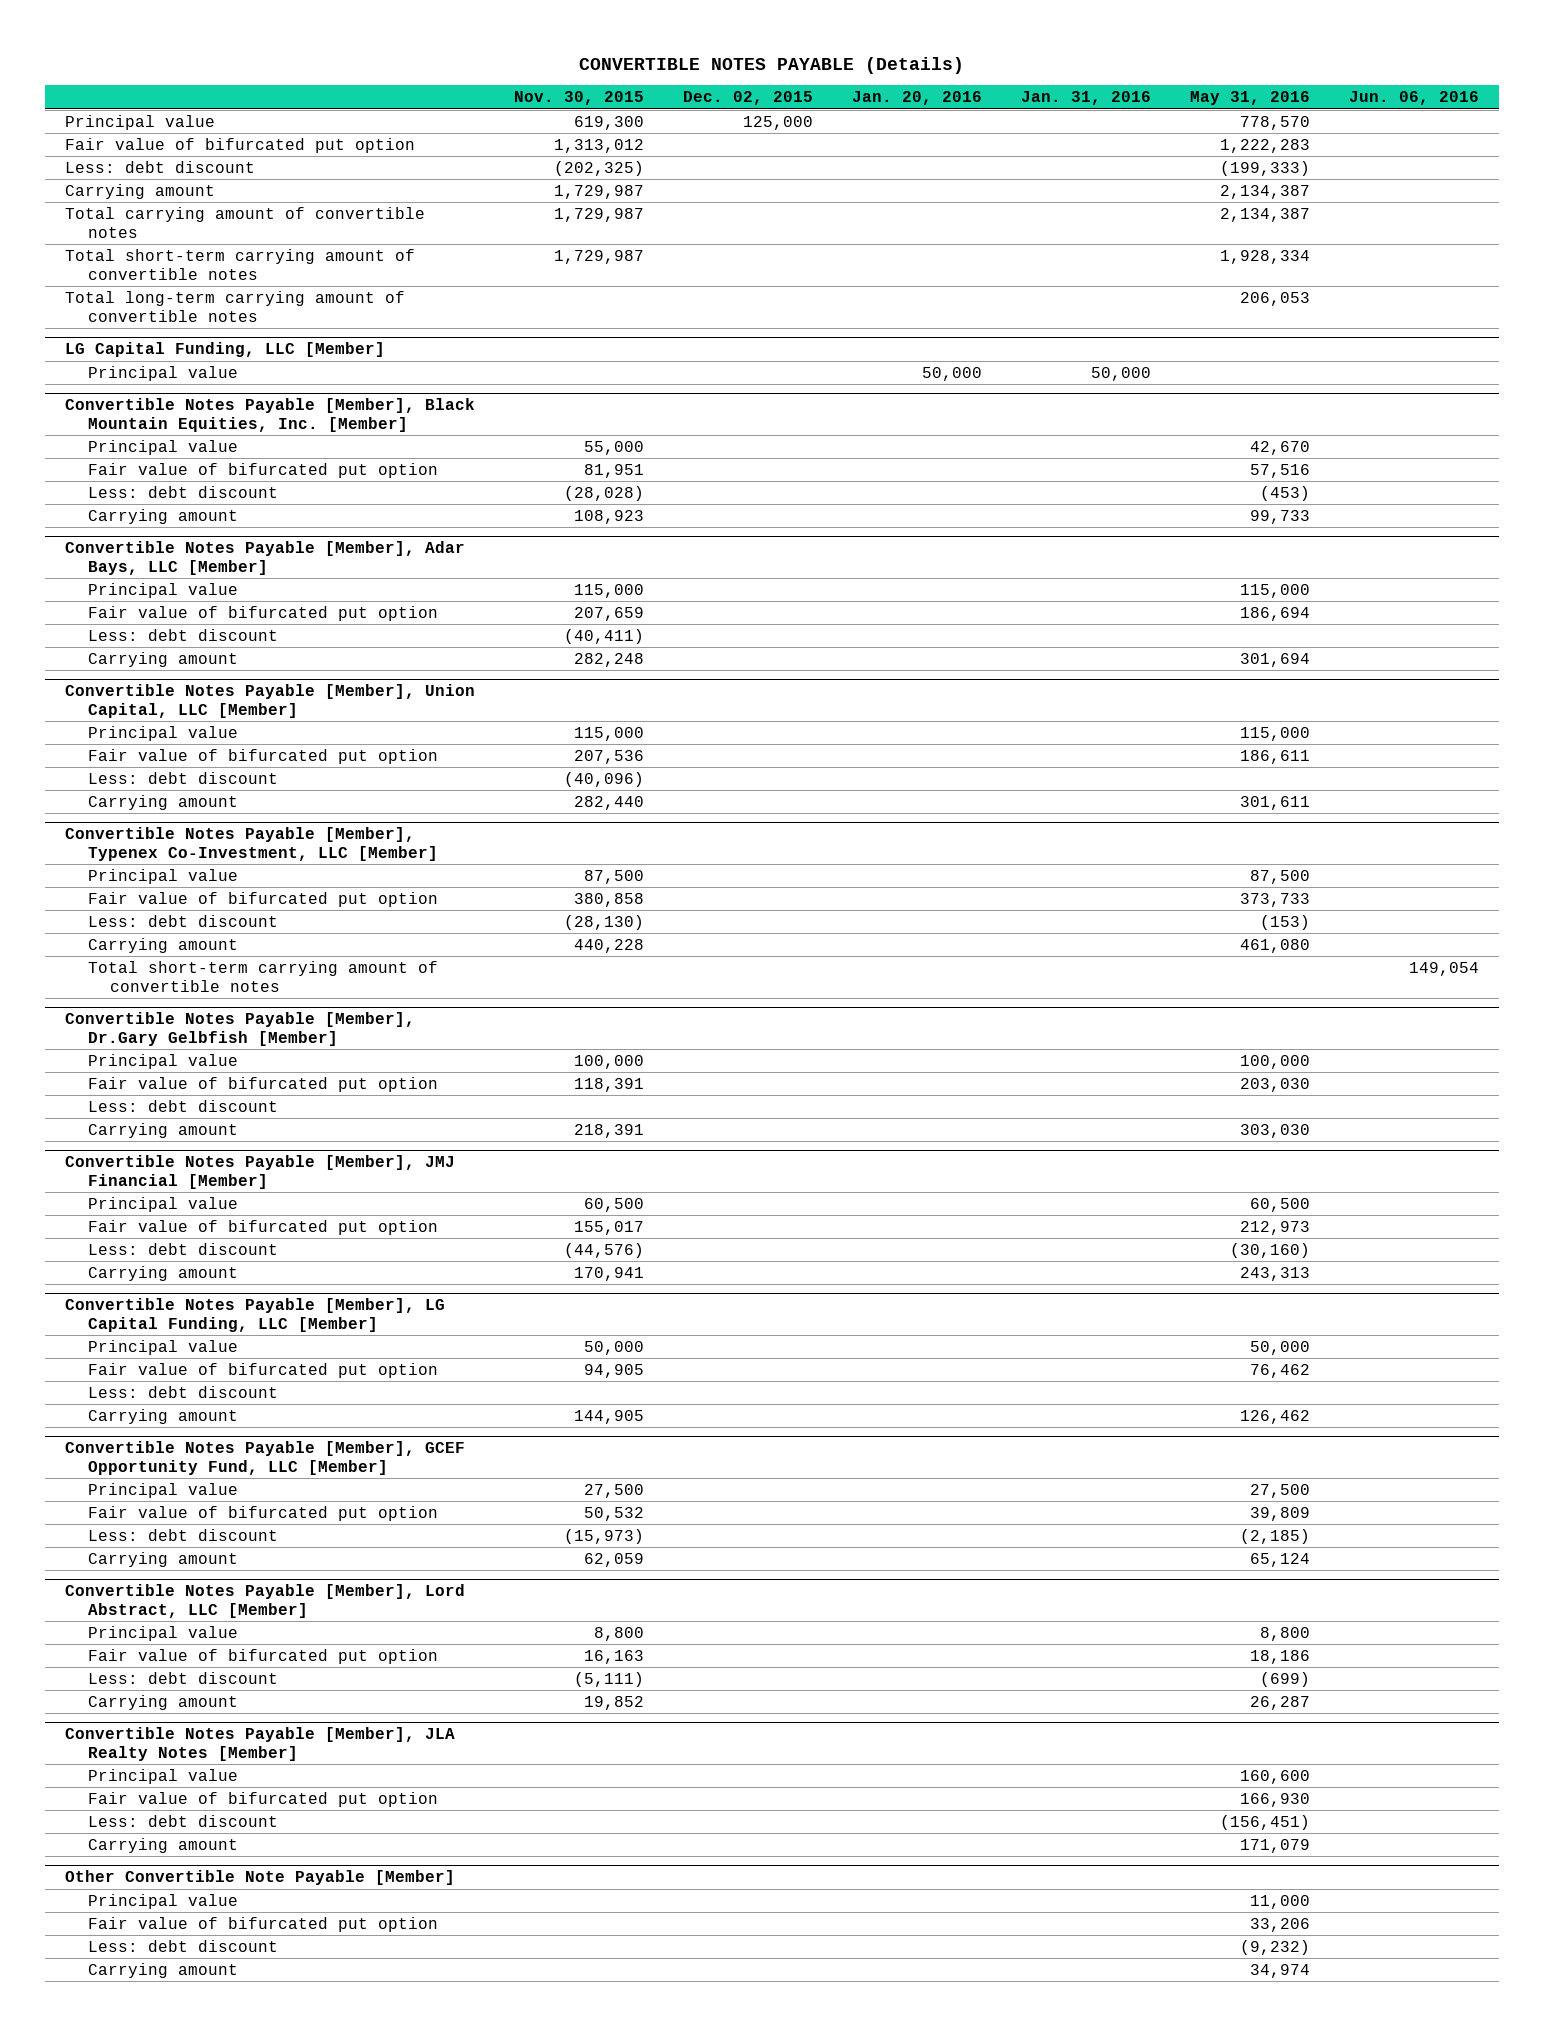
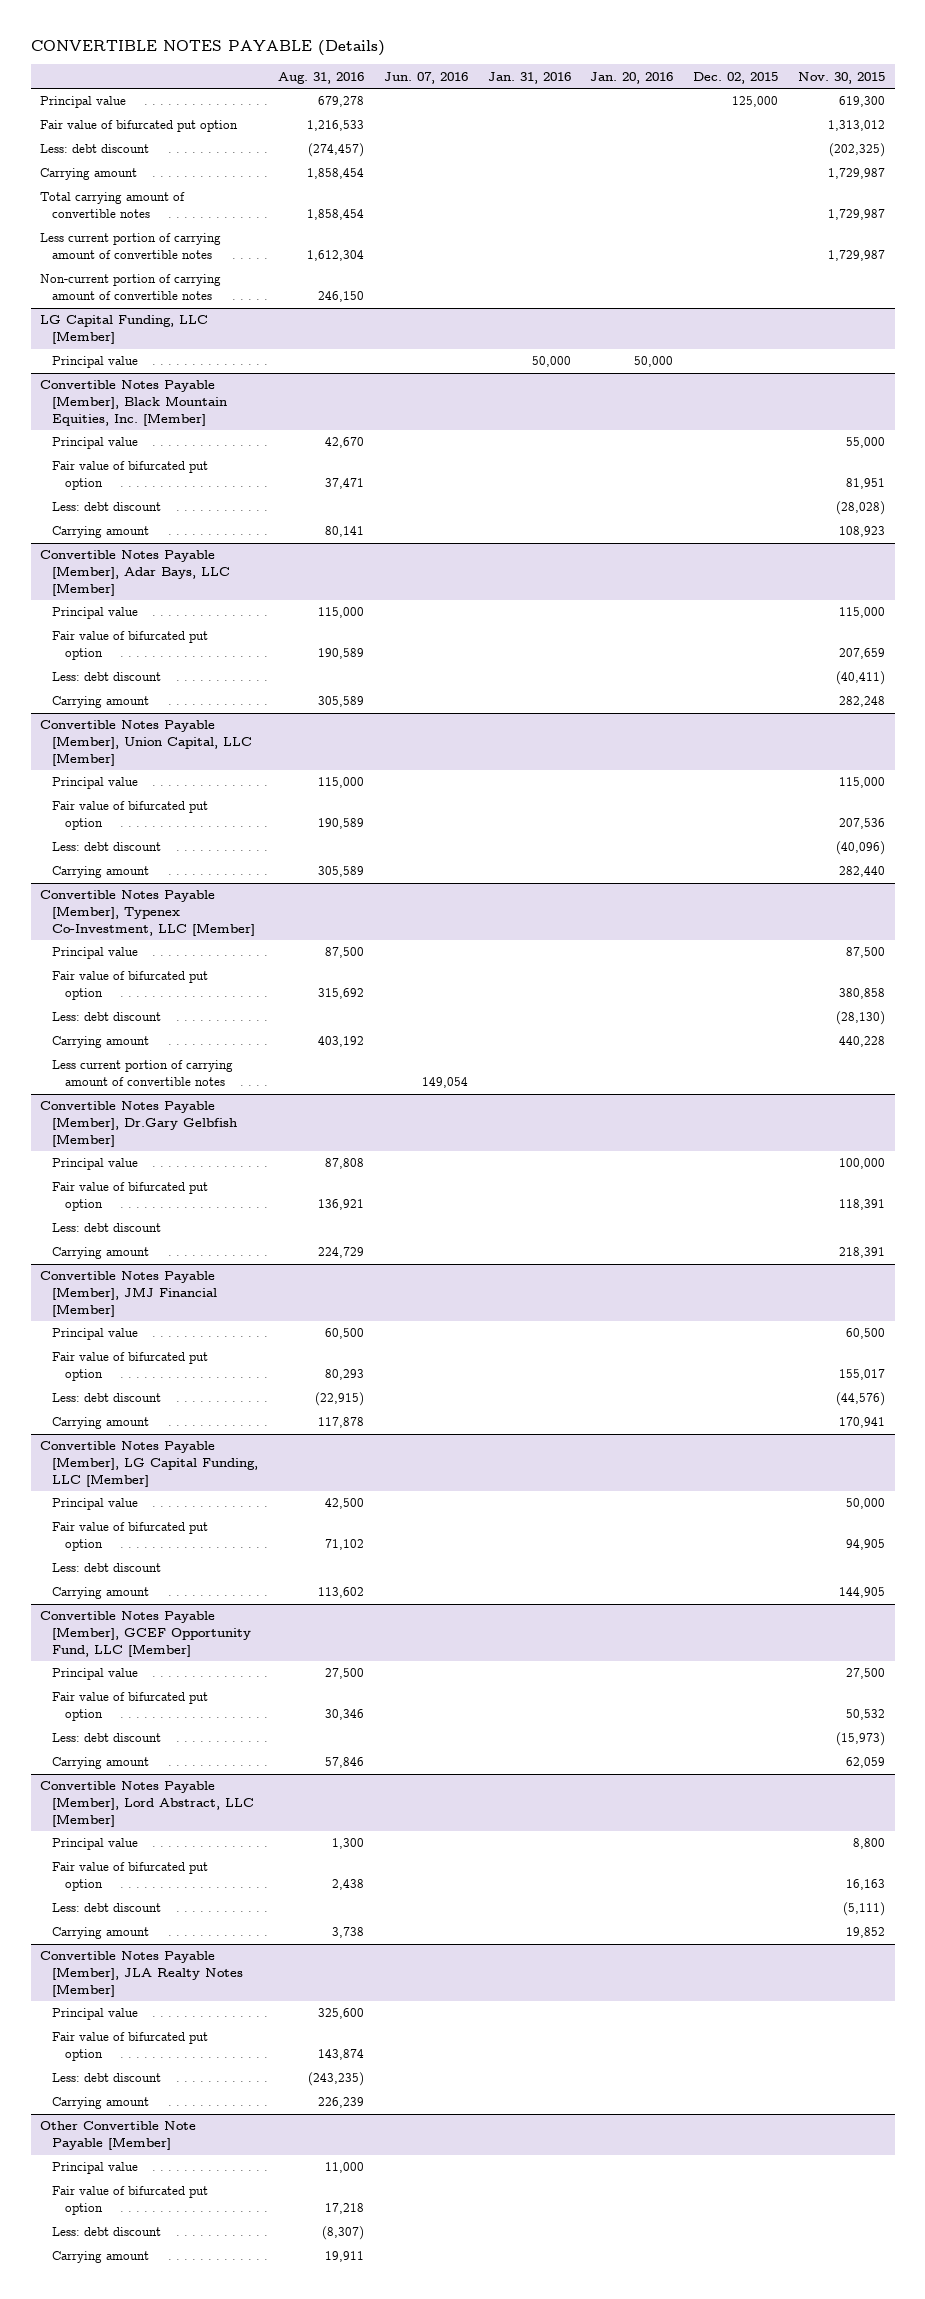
- | Nov. 30, 2015 | Dec. 02, 2015 | Jan. 20, 2016 | Jan. 31, 2016 | May 31, 2016 | Jun. 06, 2016
+ | Aug. 31, 2016 | Jun. 07, 2016 | Jan. 31, 2016 | Jan. 20, 2016 | Dec. 02, 2015 | Nov. 30, 2015
- Total short-term carrying amount of convertible notes | 1,729,987 | | | | 1,928,334 |
- Total long-term carrying amount of convertible notes | | | | | 206,053 |
+ Less current portion of carrying amount of convertible notes | 1,612,304 | | | | | 1,729,987
+ Non-current portion of carrying amount of convertible notes | 246,150 | | | | |
@ Convertible Notes Payable [Member], Typenex Co-Investment, LLC [Member]
- Total short-term carrying amount of convertible notes | | | | | | 149,054
+ Less current portion of carrying amount of convertible notes | | 149,054 | | | |

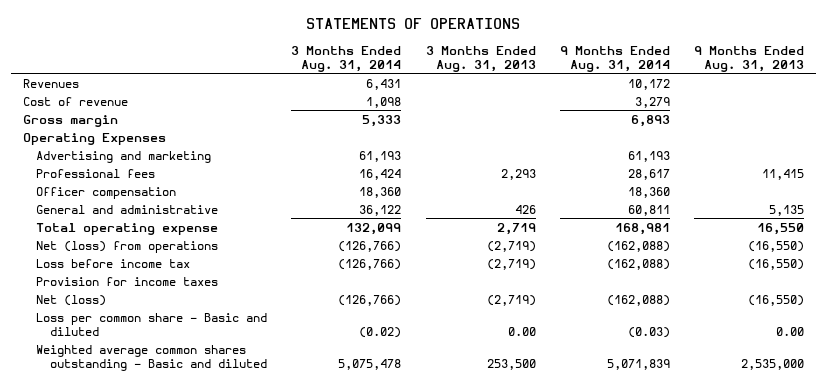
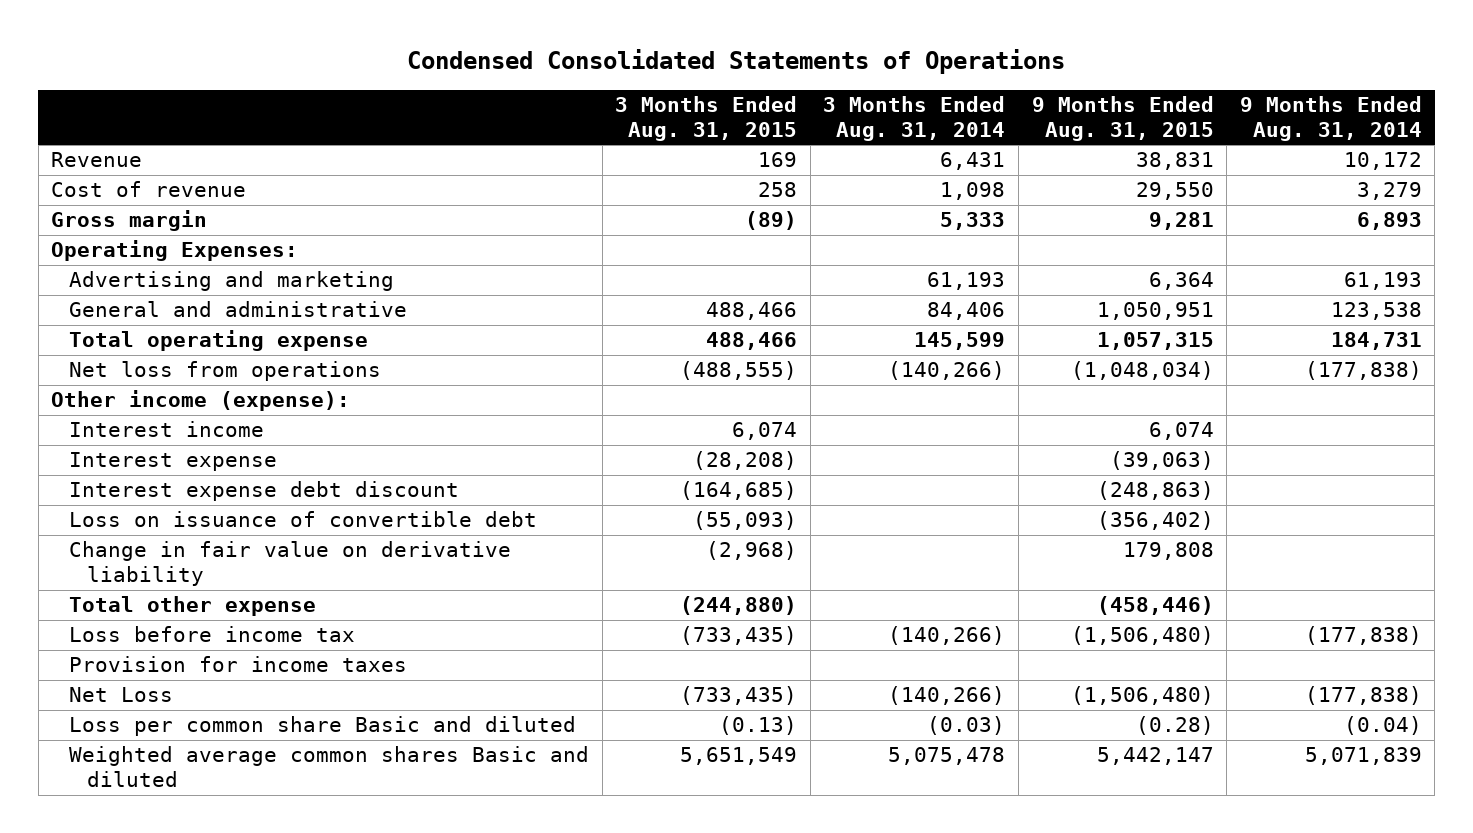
- STATEMENTS OF OPERATIONS
+ Condensed Consolidated Statements of Operations
- | 3 Months Ended Aug. 31, 2014 | 3 Months Ended Aug. 31, 2013 | 9 Months Ended Aug. 31, 2014 | 9 Months Ended Aug. 31, 2013
+ | 3 Months Ended Aug. 31, 2015 | 3 Months Ended Aug. 31, 2014 | 9 Months Ended Aug. 31, 2015 | 9 Months Ended Aug. 31, 2014
- Revenues | 6,431 | | 10,172 |
+ Revenue | 169 | 6,431 | 38,831 | 10,172
- Operating Expenses
+ Operating Expenses:
- Professional fees | 16,424 | 2,293 | 28,617 | 11,415
- Officer compensation | 18,360 | | 18,360 |
- General and administrative | 36,122 | 426 | 60,811 | 5,135
- Total operating expense | 132,099 | 2,719 | 168,981 | 16,550
- Net (loss) from operations | (126,766) | (2,719) | (162,088) | (16,550)
- Loss before income tax | (126,766) | (2,719) | (162,088) | (16,550)
+ General and administrative | 488,466 | 84,406 | 1,050,951 | 123,538
+ Total operating expense | 488,466 | 145,599 | 1,057,315 | 184,731
+ Net loss from operations | (488,555) | (140,266) | (1,048,034) | (177,838)
+ Other income (expense):
+ Interest income | 6,074 | | 6,074 |
+ Interest expense | (28,208) | | (39,063) |
+ Interest expense debt discount | (164,685) | | (248,863) |
+ Loss on issuance of convertible debt | (55,093) | | (356,402) |
+ Change in fair value on derivative liability | (2,968) | | 179,808 |
+ Total other expense | (244,880) | | (458,446) |
+ Loss before income tax | (733,435) | (140,266) | (1,506,480) | (177,838)
- Net (loss) | (126,766) | (2,719) | (162,088) | (16,550)
- Loss per common share - Basic and diluted | (0.02) | 0.00 | (0.03) | 0.00
- Weighted average common shares outstanding - Basic and diluted | 5,075,478 | 253,500 | 5,071,839 | 2,535,000
+ Net Loss | (733,435) | (140,266) | (1,506,480) | (177,838)
+ Loss per common share Basic and diluted | (0.13) | (0.03) | (0.28) | (0.04)
+ Weighted average common shares Basic and diluted | 5,651,549 | 5,075,478 | 5,442,147 | 5,071,839

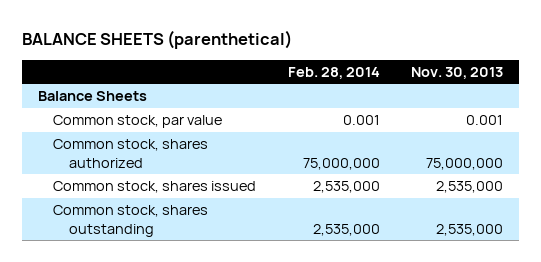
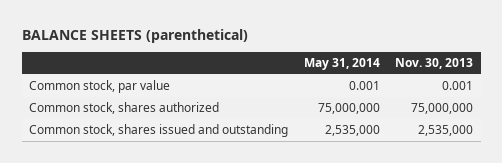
- | Feb. 28, 2014 | Nov. 30, 2013
+ | May 31, 2014 | Nov. 30, 2013
- Balance Sheets
- Common stock, shares issued | 2,535,000 | 2,535,000
- Common stock, shares outstanding | 2,535,000 | 2,535,000
+ Common stock, shares issued and outstanding | 2,535,000 | 2,535,000

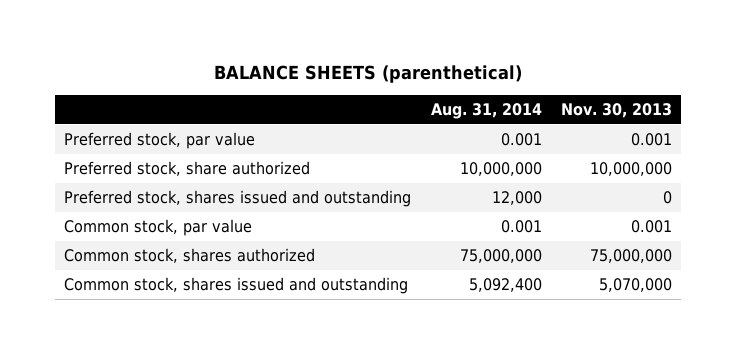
- | May 31, 2014 | Nov. 30, 2013
+ | Aug. 31, 2014 | Nov. 30, 2013
+ Preferred stock, par value | 0.001 | 0.001
+ Preferred stock, share authorized | 10,000,000 | 10,000,000
+ Preferred stock, shares issued and outstanding | 12,000 | 0
- Common stock, shares issued and outstanding | 2,535,000 | 2,535,000
+ Common stock, shares issued and outstanding | 5,092,400 | 5,070,000

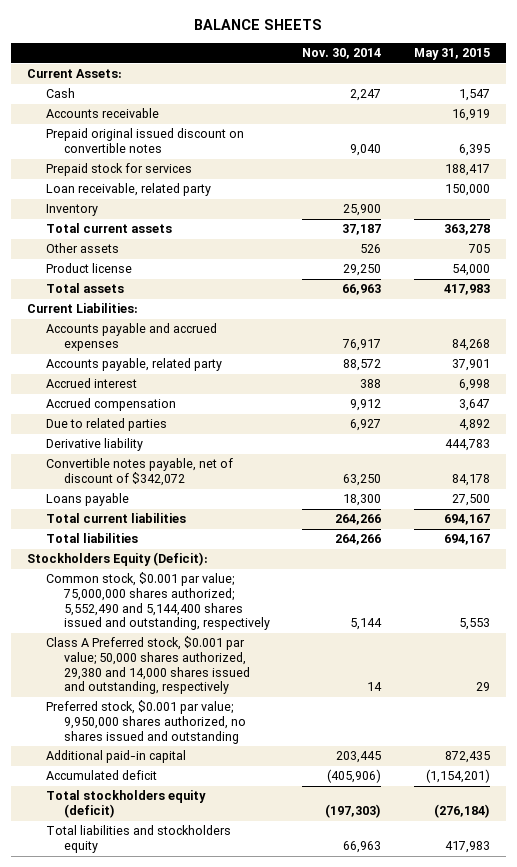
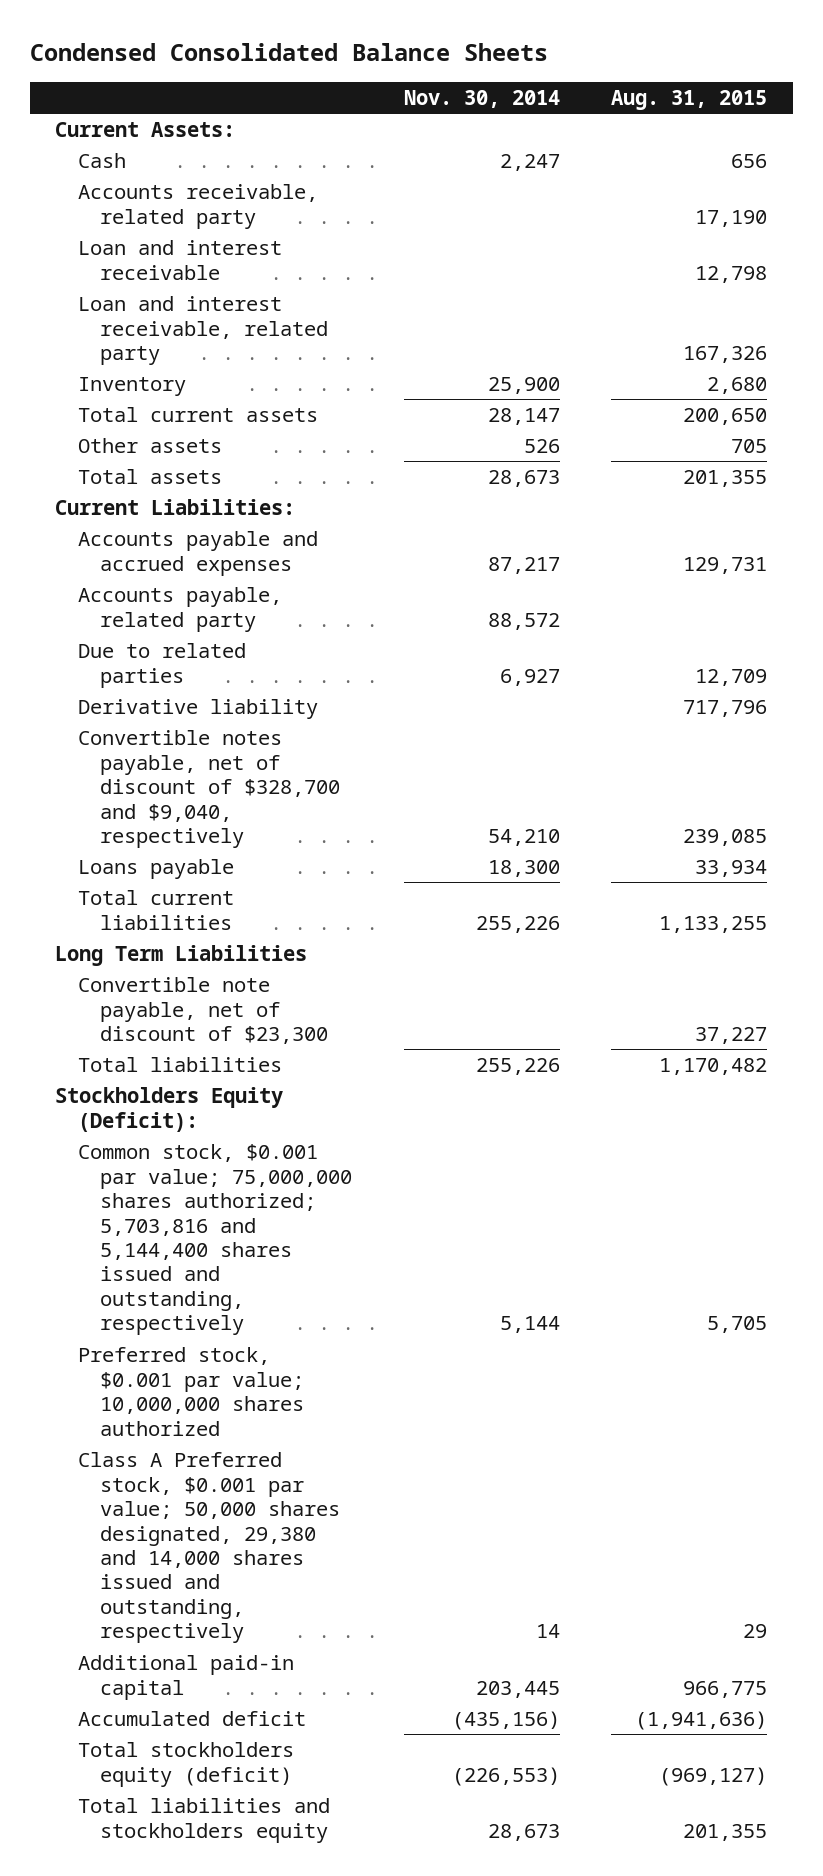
- BALANCE SHEETS
+ Condensed Consolidated Balance Sheets
- | Nov. 30, 2014 | May 31, 2015
+ | Nov. 30, 2014 | Aug. 31, 2015
- Accounts receivable | | 16,919
- Prepaid original issued discount on convertible notes | 9,040 | 6,395
- Prepaid stock for services | | 188,417
- Loan receivable, related party | | 150,000
+ Accounts receivable, related party | | 17,190
+ Loan and interest receivable | | 12,798
+ Loan and interest receivable, related party | | 167,326
- Total current assets | 37,187 | 363,278
+ Total current assets | 28,147 | 200,650
- Product license | 29,250 | 54,000
- Total assets | 66,963 | 417,983
+ Total assets | 28,673 | 201,355
- Accounts payable and accrued expenses | 76,917 | 84,268
+ Accounts payable and accrued expenses | 87,217 | 129,731
- Accrued interest | 388 | 6,998
- Accrued compensation | 9,912 | 3,647
- Convertible notes payable, net of discount of $342,072 | 63,250 | 84,178
+ Convertible notes payable, net of discount of $328,700 and $9,040, respectively | 54,210 | 239,085
- Total current liabilities | 264,266 | 694,167
- Total liabilities | 264,266 | 694,167
+ Total current liabilities | 255,226 | 1,133,255
+ Long Term Liabilities
+ Convertible note payable, net of discount of $23,300 | | 37,227
+ Total liabilities | 255,226 | 1,170,482
- Common stock, $0.001 par value; 75,000,000 shares authorized; 5,552,490 and 5,144,400 shares issued and outstanding, respectively | 5,144 | 5,553
- Class A Preferred stock, $0.001 par value; 50,000 shares authorized, 29,380 and 14,000 shares issued and outstanding, respectively | 14 | 29
- Preferred stock, $0.001 par value; 9,950,000 shares authorized, no shares issued and outstanding
+ Common stock, $0.001 par value; 75,000,000 shares authorized; 5,703,816 and 5,144,400 shares issued and outstanding, respectively | 5,144 | 5,705
+ Preferred stock, $0.001 par value; 10,000,000 shares authorized
+ Class A Preferred stock, $0.001 par value; 50,000 shares designated, 29,380 and 14,000 shares issued and outstanding, respectively | 14 | 29
- Accumulated deficit | (405,906) | (1,154,201)
- Total stockholders equity (deficit) | (197,303) | (276,184)
- Total liabilities and stockholders equity | 66,963 | 417,983
+ Accumulated deficit | (435,156) | (1,941,636)
+ Total stockholders equity (deficit) | (226,553) | (969,127)
+ Total liabilities and stockholders equity | 28,673 | 201,355

